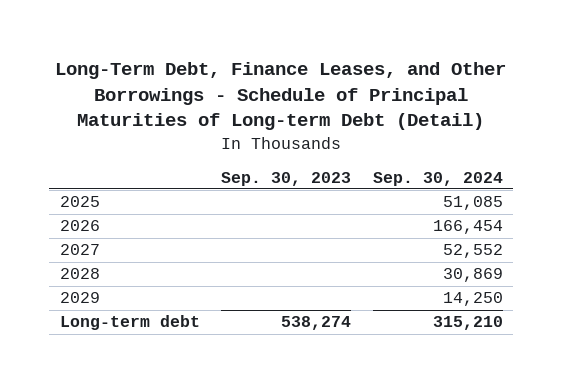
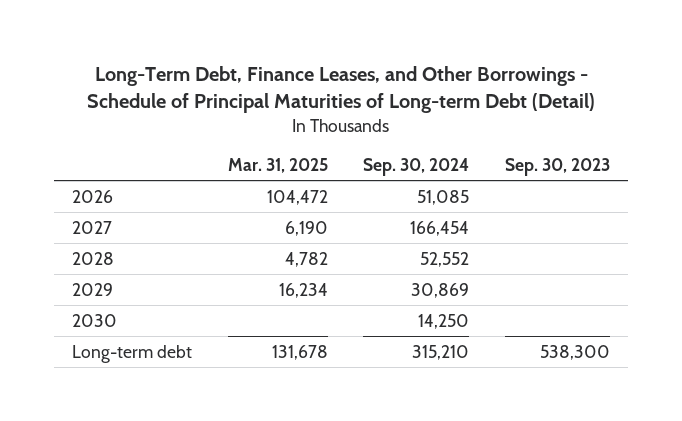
- | Sep. 30, 2023 | Sep. 30, 2024
+ | Mar. 31, 2025 | Sep. 30, 2024 | Sep. 30, 2023
- 2025 | | 51,085
- 2026 | | 166,454
- 2027 | | 52,552
- 2028 | | 30,869
- 2029 | | 14,250
- Long-term debt | 538,274 | 315,210
+ 2026 | 104,472 | 51,085 |
+ 2027 | 6,190 | 166,454 |
+ 2028 | 4,782 | 52,552 |
+ 2029 | 16,234 | 30,869 |
+ 2030 | | 14,250 |
+ Long-term debt | 131,678 | 315,210 | 538,300

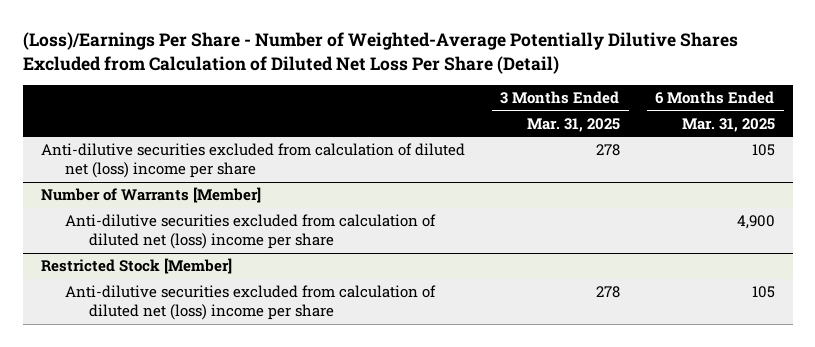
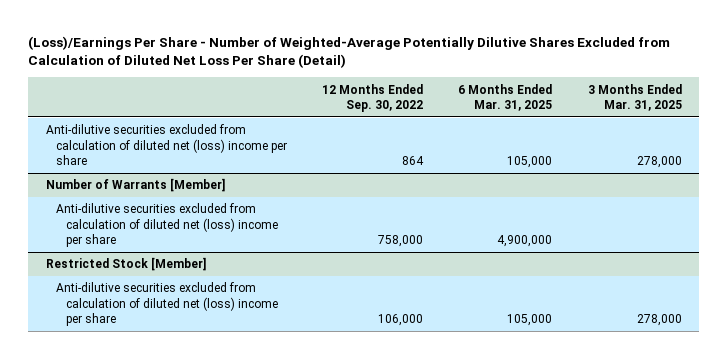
- | 3 Months Ended Mar. 31, 2025 | 6 Months Ended Mar. 31, 2025
+ | 12 Months Ended Sep. 30, 2022 | 6 Months Ended Mar. 31, 2025 | 3 Months Ended Mar. 31, 2025
- Anti-dilutive securities excluded from calculation of diluted net (loss) income per share | 278 | 105
+ Anti-dilutive securities excluded from calculation of diluted net (loss) income per share | 864 | 105,000 | 278,000
@ Number of Warrants [Member]
- Anti-dilutive securities excluded from calculation of diluted net (loss) income per share | | 4,900
+ Anti-dilutive securities excluded from calculation of diluted net (loss) income per share | 758,000 | 4,900,000 |
@ Restricted Stock [Member]
- Anti-dilutive securities excluded from calculation of diluted net (loss) income per share | 278 | 105
+ Anti-dilutive securities excluded from calculation of diluted net (loss) income per share | 106,000 | 105,000 | 278,000

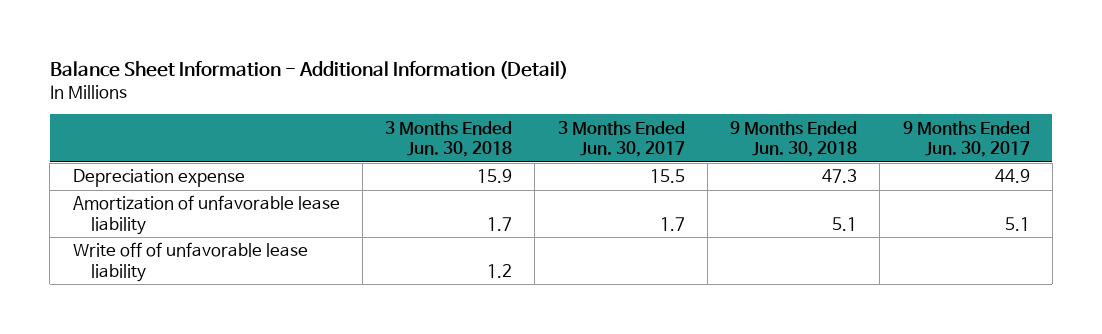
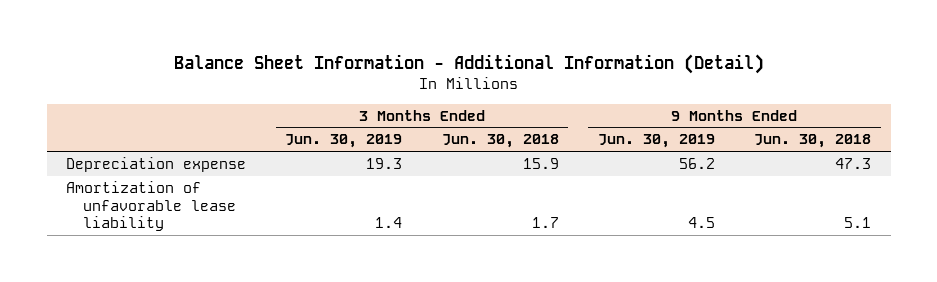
- | 3 Months Ended Jun. 30, 2018 | 3 Months Ended Jun. 30, 2017 | 9 Months Ended Jun. 30, 2018 | 9 Months Ended Jun. 30, 2017
+ | 3 Months Ended Jun. 30, 2019 | 3 Months Ended Jun. 30, 2018 | 9 Months Ended Jun. 30, 2019 | 9 Months Ended Jun. 30, 2018
- Write off of unfavorable lease liability | 1.2 | | |

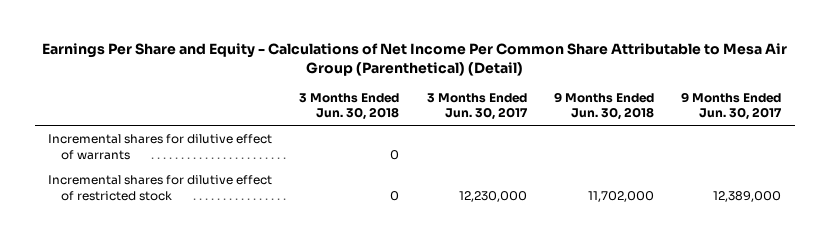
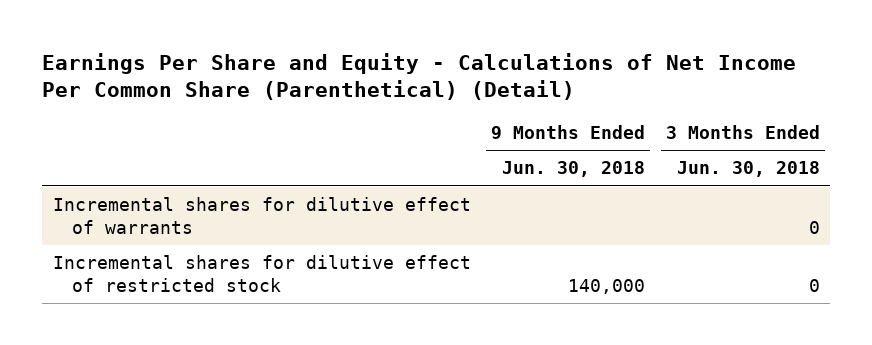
- Earnings Per Share and Equity - Calculations of Net Income Per Common Share Attributable to Mesa Air Group (Parenthetical) (Detail)
+ Earnings Per Share and Equity - Calculations of Net Income Per Common Share (Parenthetical) (Detail)
- | 3 Months Ended Jun. 30, 2018 | 3 Months Ended Jun. 30, 2017 | 9 Months Ended Jun. 30, 2018 | 9 Months Ended Jun. 30, 2017
+ | 9 Months Ended Jun. 30, 2018 | 3 Months Ended Jun. 30, 2018
- Incremental shares for dilutive effect of restricted stock | 0 | 12,230,000 | 11,702,000 | 12,389,000
+ Incremental shares for dilutive effect of restricted stock | 140,000 | 0

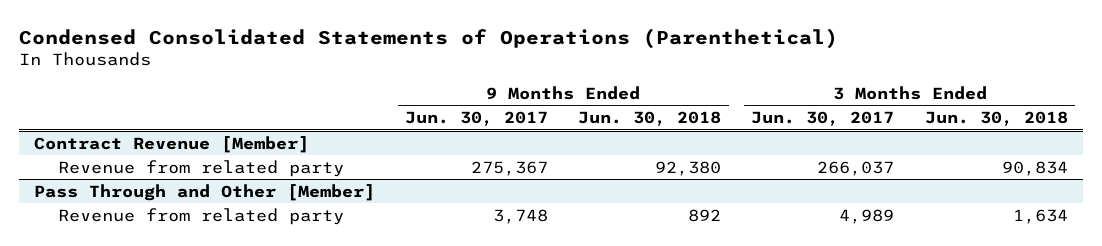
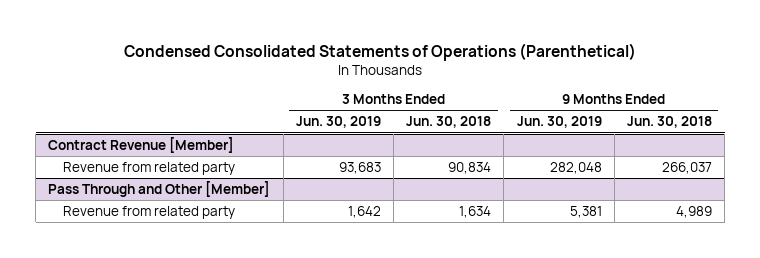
- | 9 Months Ended Jun. 30, 2017 | 9 Months Ended Jun. 30, 2018 | 3 Months Ended Jun. 30, 2017 | 3 Months Ended Jun. 30, 2018
+ | 3 Months Ended Jun. 30, 2019 | 3 Months Ended Jun. 30, 2018 | 9 Months Ended Jun. 30, 2019 | 9 Months Ended Jun. 30, 2018
@ Contract Revenue [Member]
- Revenue from related party | 275,367 | 92,380 | 266,037 | 90,834
+ Revenue from related party | 93,683 | 90,834 | 282,048 | 266,037
@ Pass Through and Other [Member]
- Revenue from related party | 3,748 | 892 | 4,989 | 1,634
+ Revenue from related party | 1,642 | 1,634 | 5,381 | 4,989

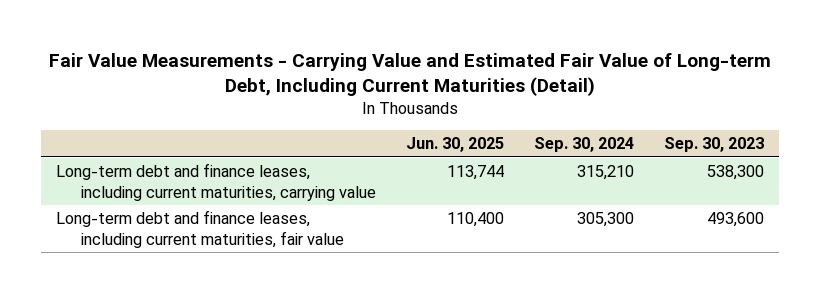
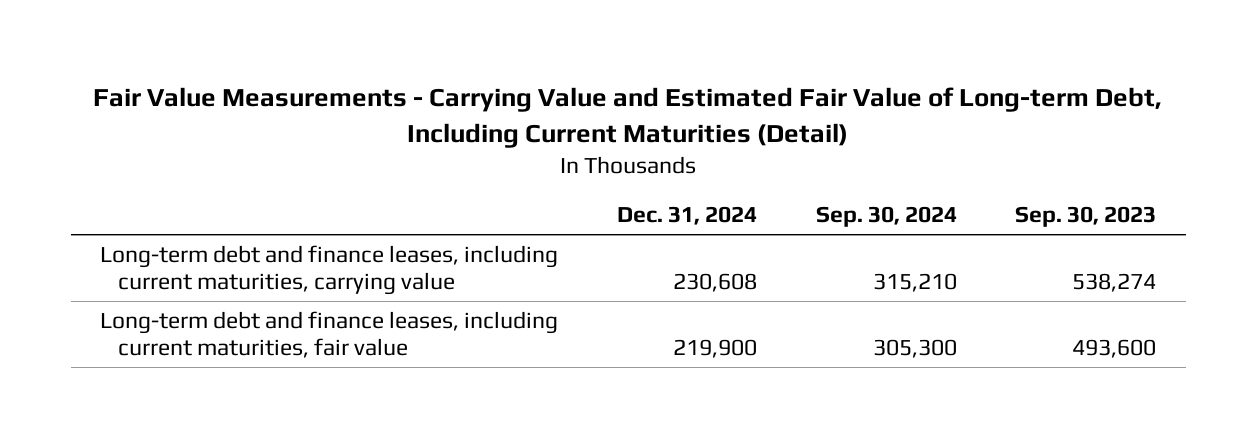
- | Jun. 30, 2025 | Sep. 30, 2024 | Sep. 30, 2023
+ | Dec. 31, 2024 | Sep. 30, 2024 | Sep. 30, 2023
- Long-term debt and finance leases, including current maturities, carrying value | 113,744 | 315,210 | 538,300
+ Long-term debt and finance leases, including current maturities, carrying value | 230,608 | 315,210 | 538,274

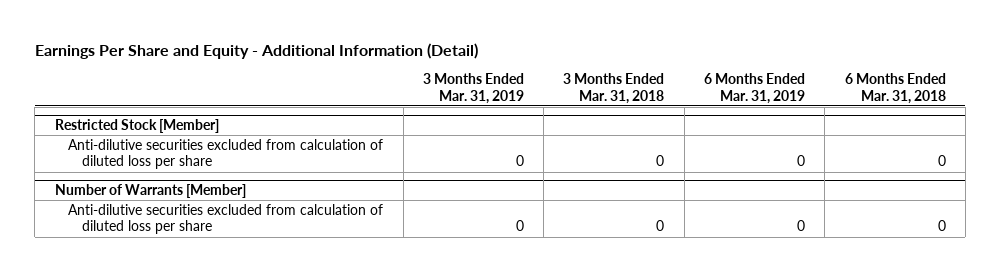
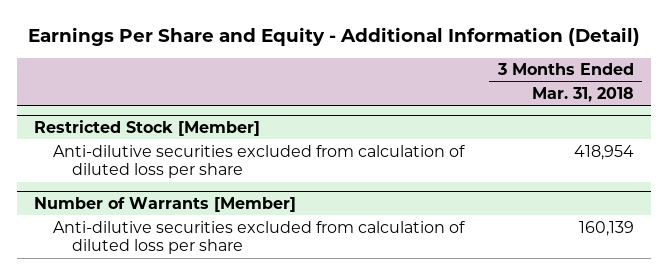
- | 3 Months Ended Mar. 31, 2019 | 3 Months Ended Mar. 31, 2018 | 6 Months Ended Mar. 31, 2019 | 6 Months Ended Mar. 31, 2018
+ | 3 Months Ended Mar. 31, 2018
@ Restricted Stock [Member]
- Anti-dilutive securities excluded from calculation of diluted loss per share | 0 | 0 | 0 | 0
+ Anti-dilutive securities excluded from calculation of diluted loss per share | 418,954
@ Number of Warrants [Member]
- Anti-dilutive securities excluded from calculation of diluted loss per share | 0 | 0 | 0 | 0
+ Anti-dilutive securities excluded from calculation of diluted loss per share | 160,139

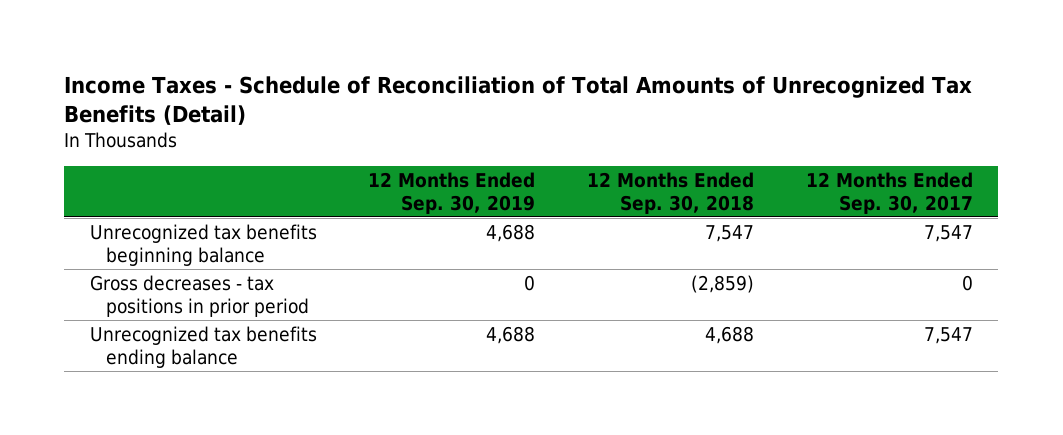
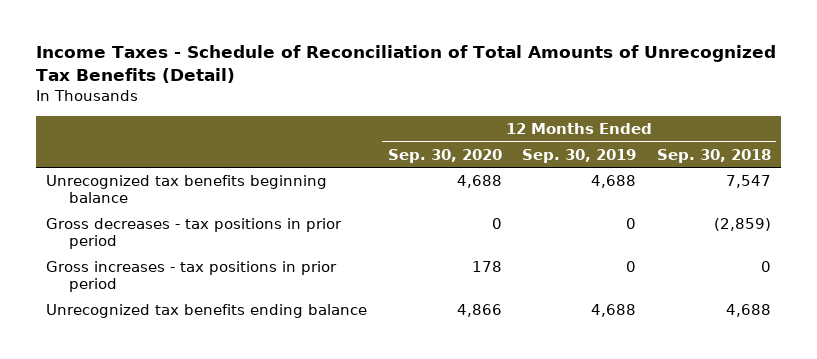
- | 12 Months Ended Sep. 30, 2019 | 12 Months Ended Sep. 30, 2018 | 12 Months Ended Sep. 30, 2017
+ | 12 Months Ended Sep. 30, 2020 | 12 Months Ended Sep. 30, 2019 | 12 Months Ended Sep. 30, 2018
+ Gross increases - tax positions in prior period | 178 | 0 | 0

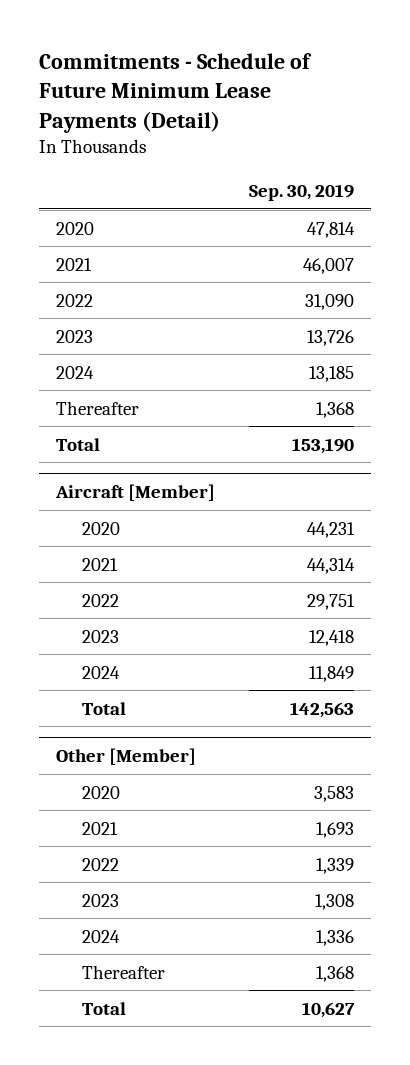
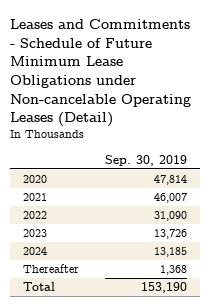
- Commitments - Schedule of Future Minimum Lease Payments (Detail)
+ Leases and Commitments - Schedule of Future Minimum Lease Obligations under Non-cancelable Operating Leases (Detail)
- Aircraft [Member]
- 2020 | 44,231
- 2021 | 44,314
- 2022 | 29,751
- 2023 | 12,418
- 2024 | 11,849
- Total | 142,563
- Other [Member]
- 2020 | 3,583
- 2021 | 1,693
- 2022 | 1,339
- 2023 | 1,308
- 2024 | 1,336
- Thereafter | 1,368
- Total | 10,627

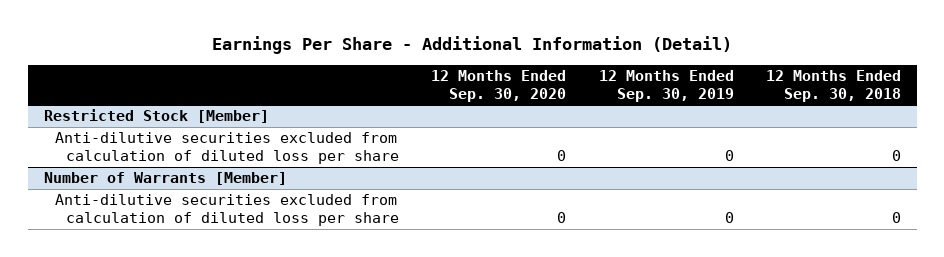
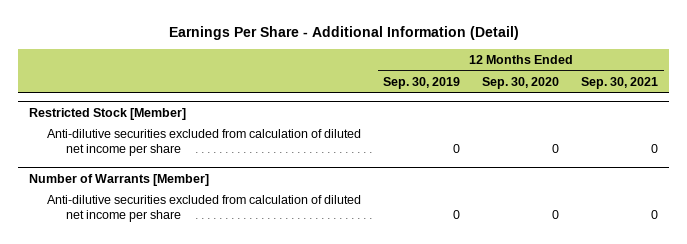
- | 12 Months Ended Sep. 30, 2020 | 12 Months Ended Sep. 30, 2019 | 12 Months Ended Sep. 30, 2018
+ | 12 Months Ended Sep. 30, 2019 | 12 Months Ended Sep. 30, 2020 | 12 Months Ended Sep. 30, 2021
@ Restricted Stock [Member]
- Anti-dilutive securities excluded from calculation of diluted loss per share | 0 | 0 | 0
+ Anti-dilutive securities excluded from calculation of diluted net income per share | 0 | 0 | 0
@ Number of Warrants [Member]
- Anti-dilutive securities excluded from calculation of diluted loss per share | 0 | 0 | 0
+ Anti-dilutive securities excluded from calculation of diluted net income per share | 0 | 0 | 0

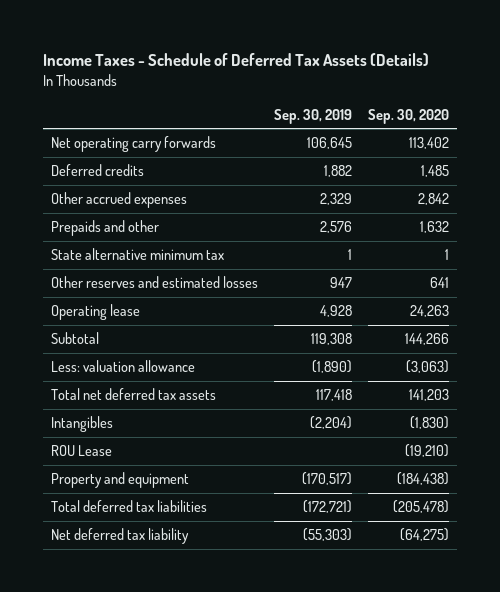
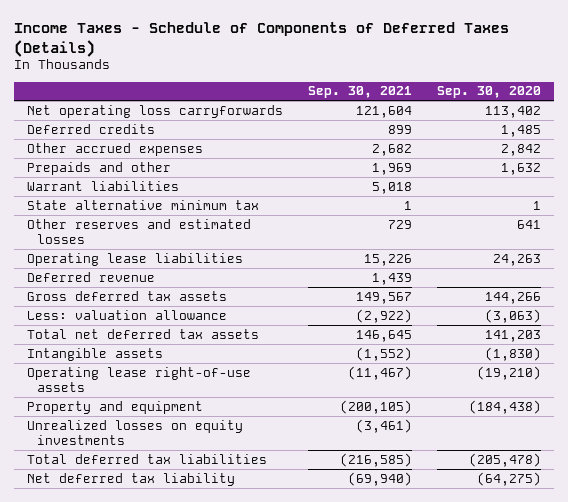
- Income Taxes - Schedule of Deferred Tax Assets (Details)
+ Income Taxes - Schedule of Components of Deferred Taxes (Details)
- | Sep. 30, 2019 | Sep. 30, 2020
+ | Sep. 30, 2021 | Sep. 30, 2020
- Net operating carry forwards | 106,645 | 113,402
+ Net operating loss carryforwards | 121,604 | 113,402
+ Warrant liabilities | 5,018 |
- Operating lease | 4,928 | 24,263
- Subtotal | 119,308 | 144,266
+ Operating lease liabilities | 15,226 | 24,263
+ Deferred revenue | 1,439 |
+ Gross deferred tax assets | 149,567 | 144,266
- Intangibles | (2,204) | (1,830)
- ROU Lease | | (19,210)
+ Intangible assets | (1,552) | (1,830)
+ Operating lease right-of-use assets | (11,467) | (19,210)
+ Unrealized losses on equity investments | (3,461) |

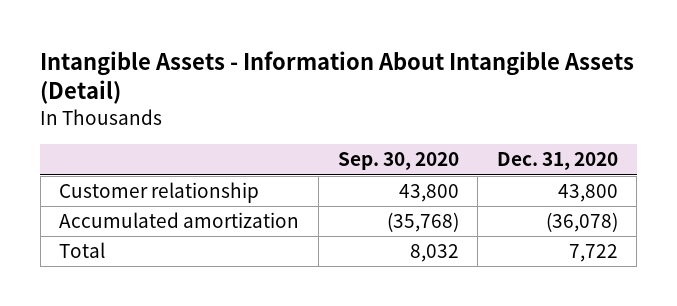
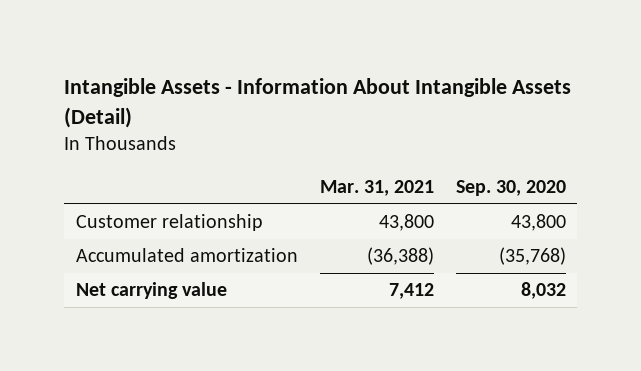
- | Sep. 30, 2020 | Dec. 31, 2020
+ | Mar. 31, 2021 | Sep. 30, 2020
- Total | 8,032 | 7,722
+ Net carrying value | 7,412 | 8,032

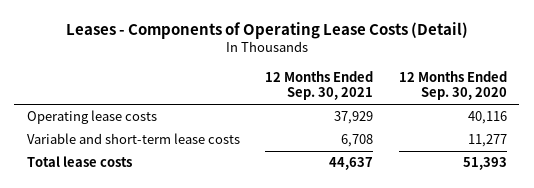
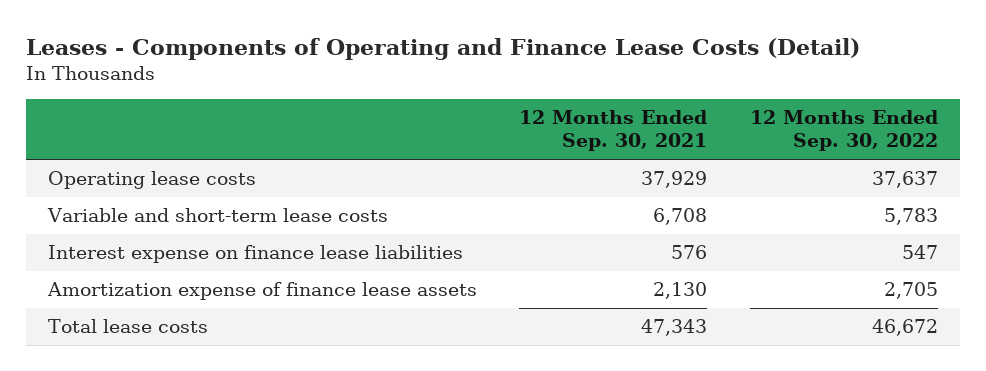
- Leases - Components of Operating Lease Costs (Detail)
+ Leases - Components of Operating and Finance Lease Costs (Detail)
- | 12 Months Ended Sep. 30, 2021 | 12 Months Ended Sep. 30, 2020
+ | 12 Months Ended Sep. 30, 2021 | 12 Months Ended Sep. 30, 2022
- Total lease costs | 44,637 | 51,393
+ Interest expense on finance lease liabilities | 576 | 547
+ Amortization expense of finance lease assets | 2,130 | 2,705
+ Total lease costs | 47,343 | 46,672

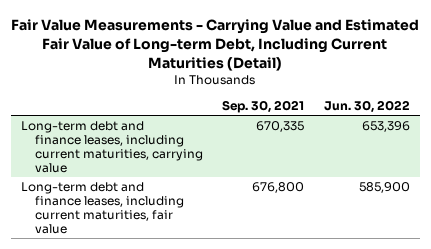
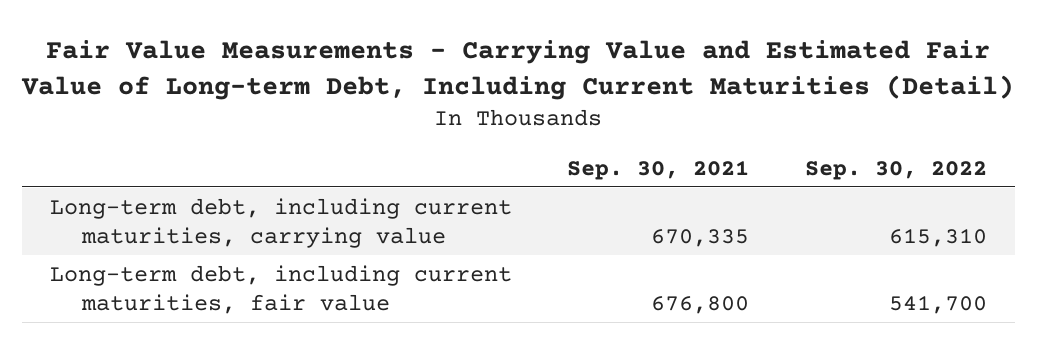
- | Sep. 30, 2021 | Jun. 30, 2022
+ | Sep. 30, 2021 | Sep. 30, 2022
- Long-term debt and finance leases, including current maturities, carrying value | 670,335 | 653,396
- Long-term debt and finance leases, including current maturities, fair value | 676,800 | 585,900
+ Long-term debt, including current maturities, carrying value | 670,335 | 615,310
+ Long-term debt, including current maturities, fair value | 676,800 | 541,700

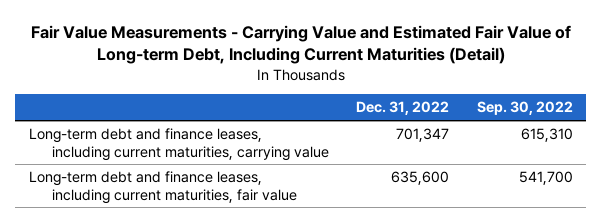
- | Sep. 30, 2021 | Sep. 30, 2022
+ | Dec. 31, 2022 | Sep. 30, 2022
- Long-term debt, including current maturities, carrying value | 670,335 | 615,310
- Long-term debt, including current maturities, fair value | 676,800 | 541,700
+ Long-term debt and finance leases, including current maturities, carrying value | 701,347 | 615,310
+ Long-term debt and finance leases, including current maturities, fair value | 635,600 | 541,700

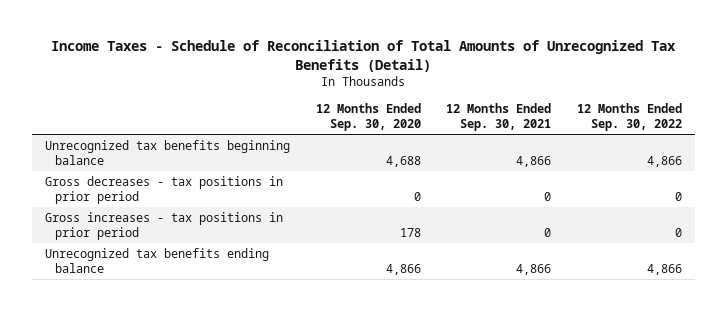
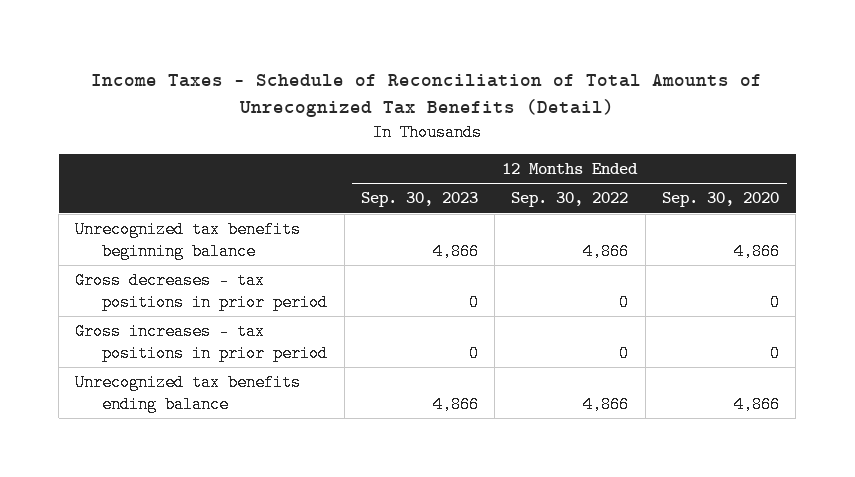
- | 12 Months Ended Sep. 30, 2020 | 12 Months Ended Sep. 30, 2021 | 12 Months Ended Sep. 30, 2022
+ | 12 Months Ended Sep. 30, 2023 | 12 Months Ended Sep. 30, 2022 | 12 Months Ended Sep. 30, 2020
- Unrecognized tax benefits beginning balance | 4,688 | 4,866 | 4,866
+ Unrecognized tax benefits beginning balance | 4,866 | 4,866 | 4,866
- Gross increases - tax positions in prior period | 178 | 0 | 0
+ Gross increases - tax positions in prior period | 0 | 0 | 0

